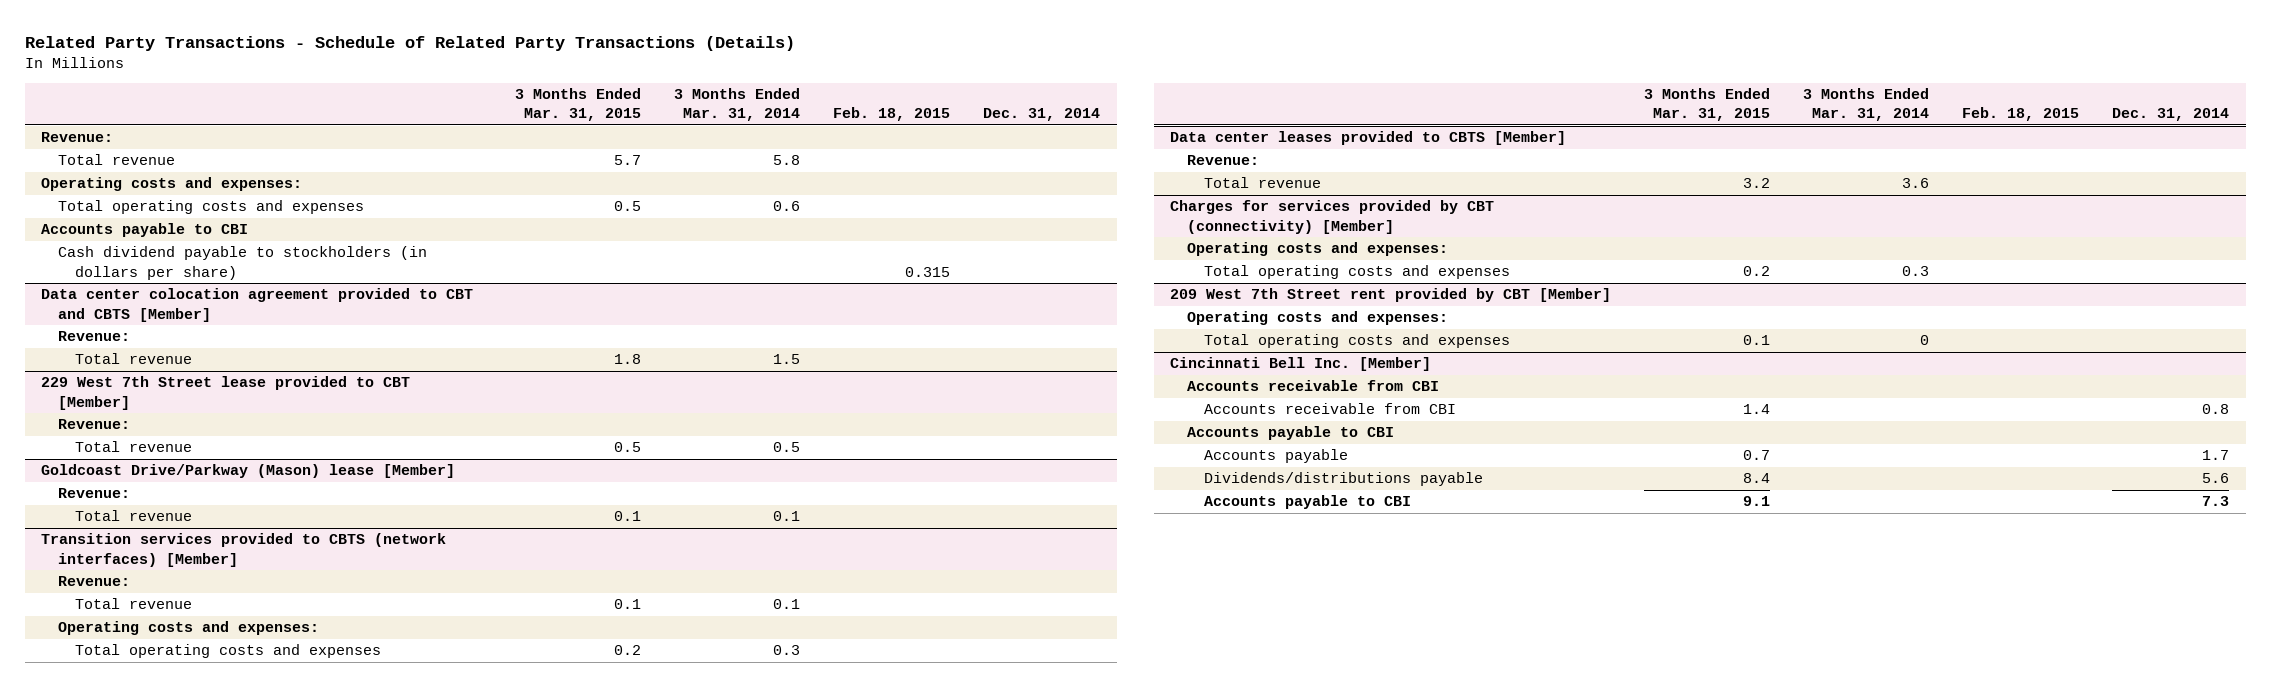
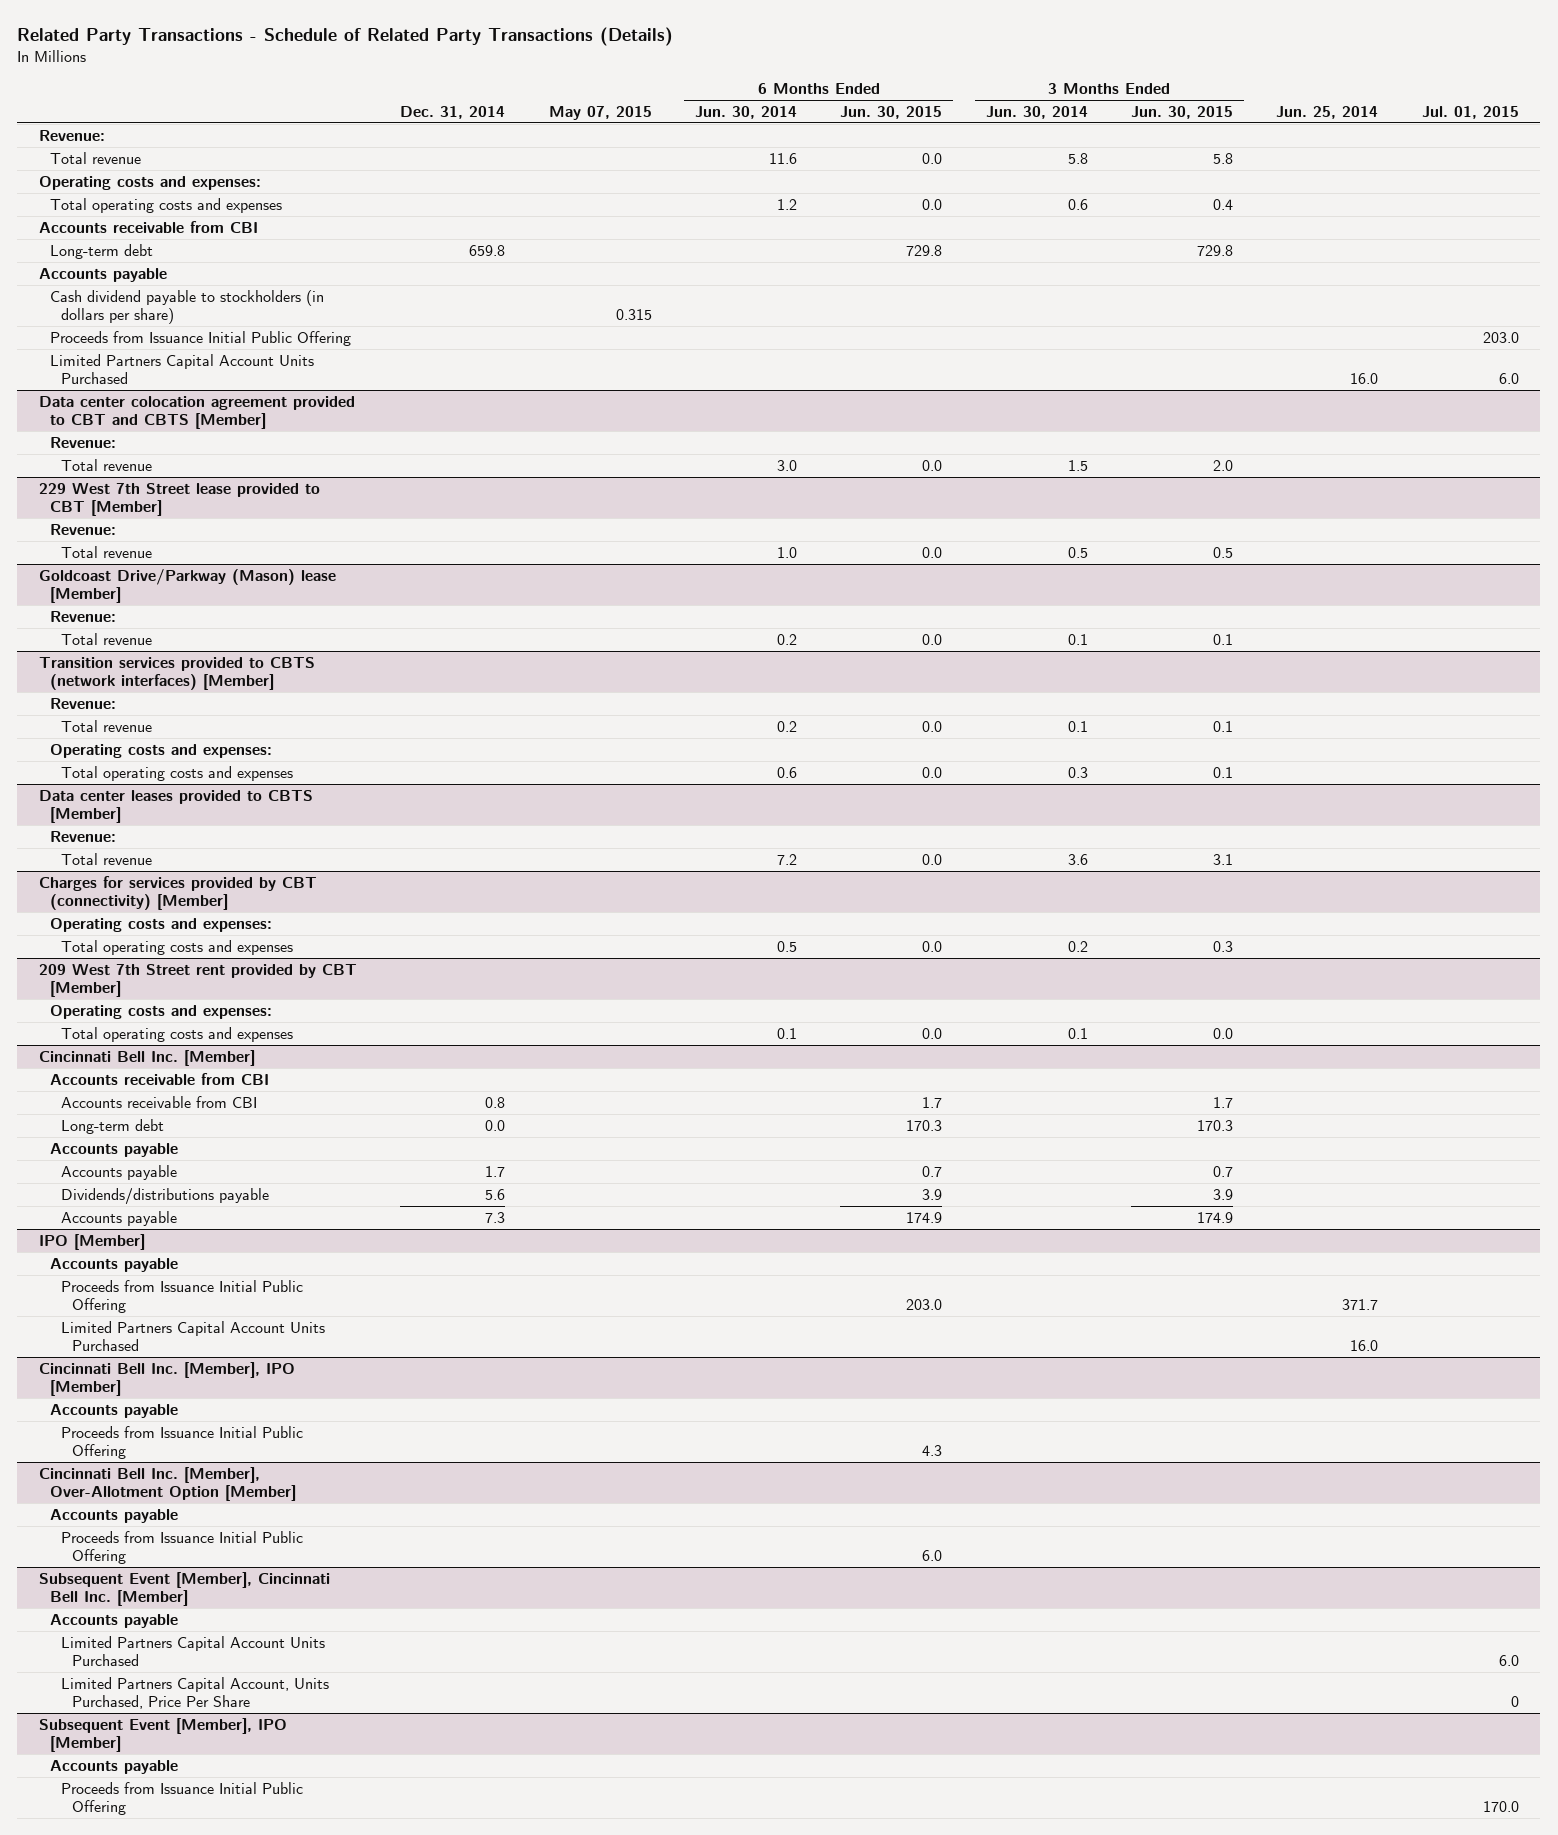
- | 3 Months Ended Mar. 31, 2015 | 3 Months Ended Mar. 31, 2014 | Feb. 18, 2015 | Dec. 31, 2014
+ | Dec. 31, 2014 | May 07, 2015 | 6 Months Ended Jun. 30, 2014 | 6 Months Ended Jun. 30, 2015 | 3 Months Ended Jun. 30, 2014 | 3 Months Ended Jun. 30, 2015 | Jun. 25, 2014 | Jul. 01, 2015
- Accounts payable to CBI
+ Accounts receivable from CBI
+ Long-term debt | 659.8 | | | 729.8 | | 729.8 | |
+ Accounts payable
+ Proceeds from Issuance Initial Public Offering | | | | | | | | 203.0
+ Limited Partners Capital Account Units Purchased | | | | | | | 16.0 | 6.0
@ Cincinnati Bell Inc. [Member]
- Accounts payable to CBI
+ Long-term debt | 0.0 | | | 170.3 | | 170.3 | |
+ Accounts payable
- Accounts payable to CBI | 9.1 | | | 7.3
+ Accounts payable | 7.3 | | | 174.9 | | 174.9 | |
+ IPO [Member]
+ Accounts payable
+ Proceeds from Issuance Initial Public Offering | | | | 203.0 | | | 371.7 |
+ Limited Partners Capital Account Units Purchased | | | | | | | 16.0 |
+ Cincinnati Bell Inc. [Member], IPO [Member]
+ Accounts payable
+ Proceeds from Issuance Initial Public Offering | | | | 4.3 | | | |
+ Cincinnati Bell Inc. [Member], Over-Allotment Option [Member]
+ Accounts payable
+ Proceeds from Issuance Initial Public Offering | | | | 6.0 | | | |
+ Subsequent Event [Member], Cincinnati Bell Inc. [Member]
+ Accounts payable
+ Limited Partners Capital Account Units Purchased | | | | | | | | 6.0
+ Limited Partners Capital Account, Units Purchased, Price Per Share | | | | | | | | 0
+ Subsequent Event [Member], IPO [Member]
+ Accounts payable
+ Proceeds from Issuance Initial Public Offering | | | | | | | | 170.0

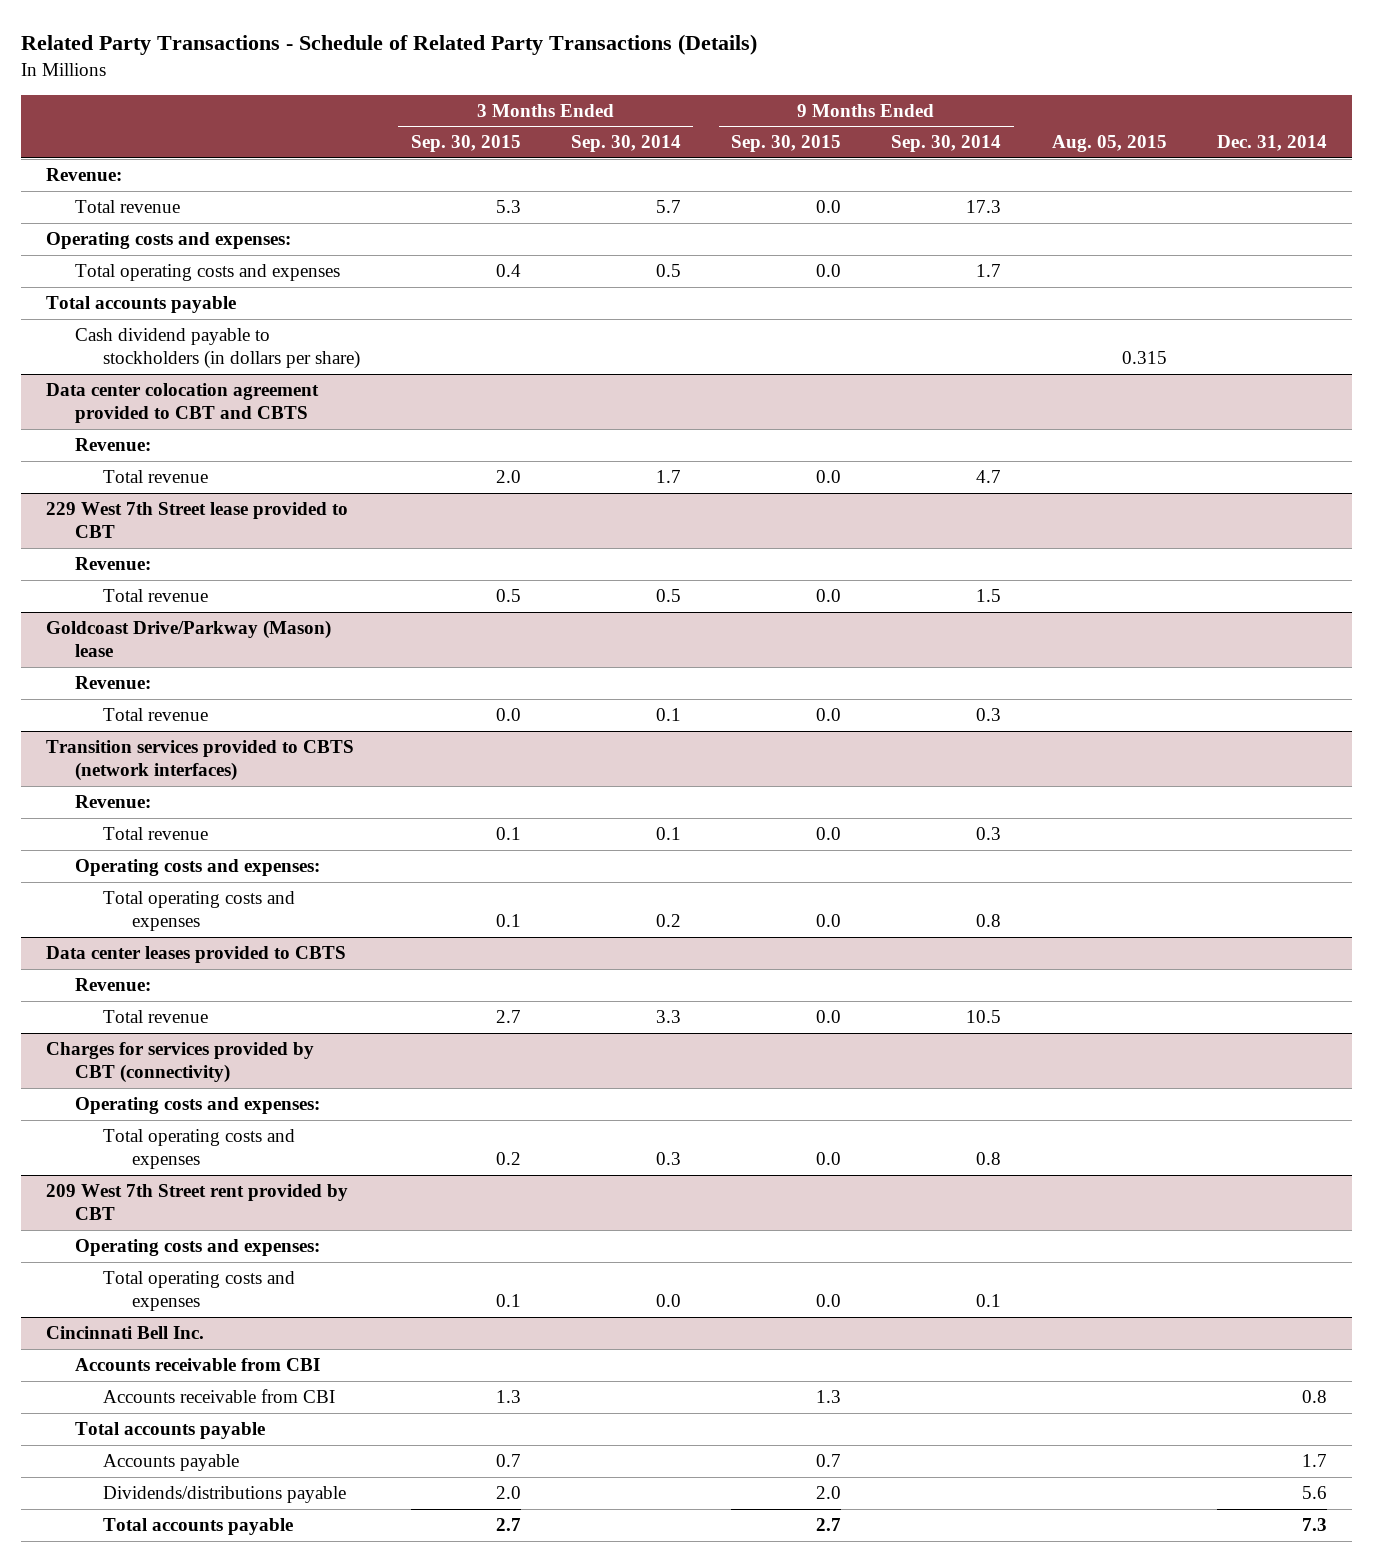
- | Dec. 31, 2014 | May 07, 2015 | 6 Months Ended Jun. 30, 2014 | 6 Months Ended Jun. 30, 2015 | 3 Months Ended Jun. 30, 2014 | 3 Months Ended Jun. 30, 2015 | Jun. 25, 2014 | Jul. 01, 2015
+ | 3 Months Ended Sep. 30, 2015 | 3 Months Ended Sep. 30, 2014 | 9 Months Ended Sep. 30, 2015 | 9 Months Ended Sep. 30, 2014 | Aug. 05, 2015 | Dec. 31, 2014
- Accounts receivable from CBI
- Long-term debt | 659.8 | | | 729.8 | | 729.8 | |
- Accounts payable
+ Total accounts payable
- Proceeds from Issuance Initial Public Offering | | | | | | | | 203.0
- Limited Partners Capital Account Units Purchased | | | | | | | 16.0 | 6.0
- Data center colocation agreement provided to CBT and CBTS [Member]
+ Data center colocation agreement provided to CBT and CBTS
- 229 West 7th Street lease provided to CBT [Member]
+ 229 West 7th Street lease provided to CBT
- Goldcoast Drive/Parkway (Mason) lease [Member]
+ Goldcoast Drive/Parkway (Mason) lease
- Transition services provided to CBTS (network interfaces) [Member]
+ Transition services provided to CBTS (network interfaces)
- Data center leases provided to CBTS [Member]
+ Data center leases provided to CBTS
- Charges for services provided by CBT (connectivity) [Member]
+ Charges for services provided by CBT (connectivity)
- 209 West 7th Street rent provided by CBT [Member]
+ 209 West 7th Street rent provided by CBT
- Cincinnati Bell Inc. [Member]
+ Cincinnati Bell Inc.
- Long-term debt | 0.0 | | | 170.3 | | 170.3 | |
- Accounts payable
+ Total accounts payable
- Accounts payable | 7.3 | | | 174.9 | | 174.9 | |
- IPO [Member]
- Accounts payable
- Proceeds from Issuance Initial Public Offering | | | | 203.0 | | | 371.7 |
- Limited Partners Capital Account Units Purchased | | | | | | | 16.0 |
- Cincinnati Bell Inc. [Member], IPO [Member]
- Accounts payable
- Proceeds from Issuance Initial Public Offering | | | | 4.3 | | | |
- Cincinnati Bell Inc. [Member], Over-Allotment Option [Member]
- Accounts payable
- Proceeds from Issuance Initial Public Offering | | | | 6.0 | | | |
- Subsequent Event [Member], Cincinnati Bell Inc. [Member]
- Accounts payable
- Limited Partners Capital Account Units Purchased | | | | | | | | 6.0
- Limited Partners Capital Account, Units Purchased, Price Per Share | | | | | | | | 0
- Subsequent Event [Member], IPO [Member]
- Accounts payable
- Proceeds from Issuance Initial Public Offering | | | | | | | | 170.0
+ Total accounts payable | 2.7 | | 2.7 | | | 7.3

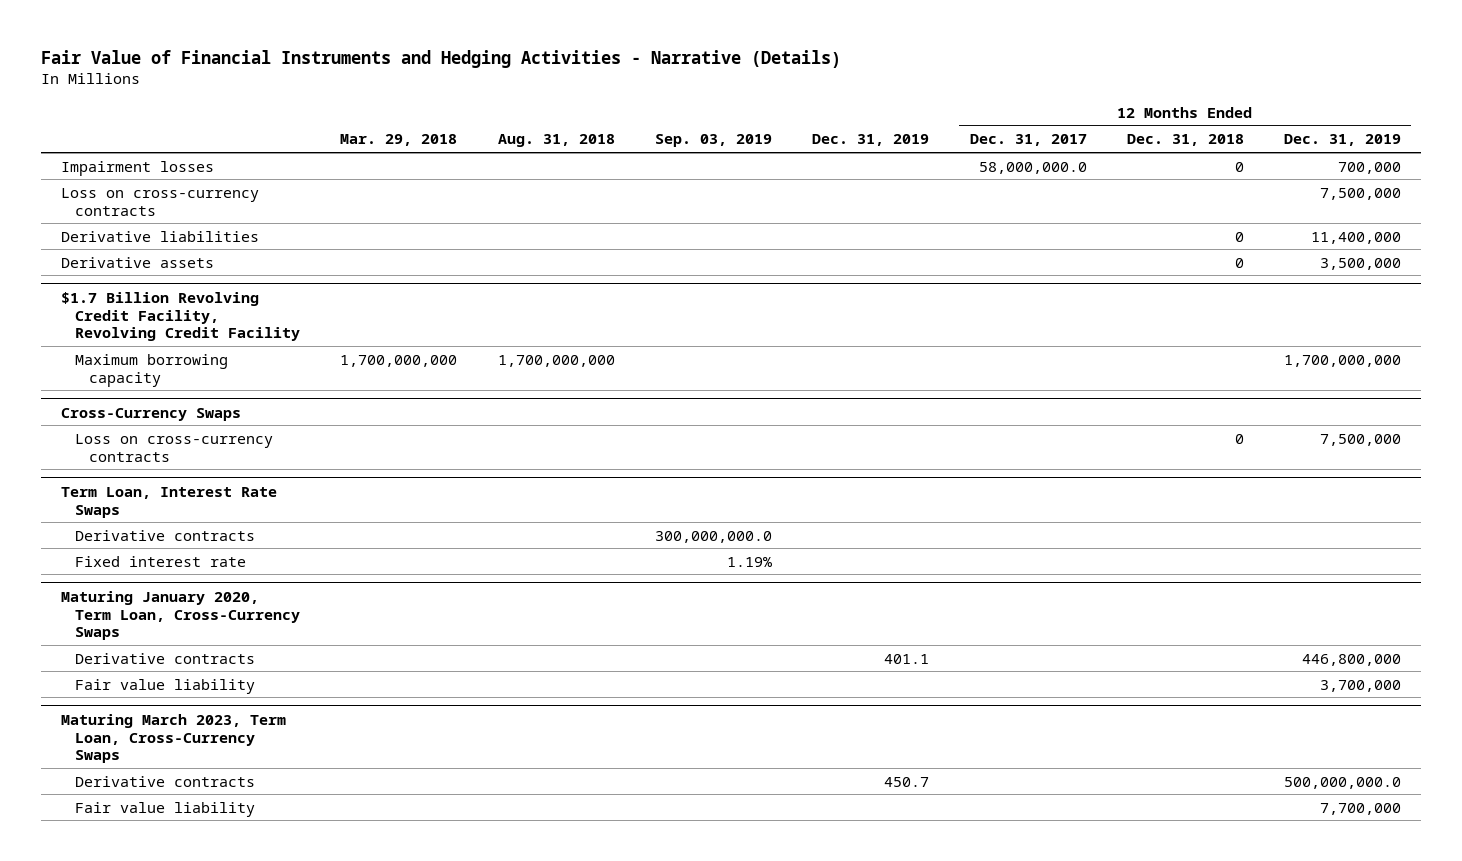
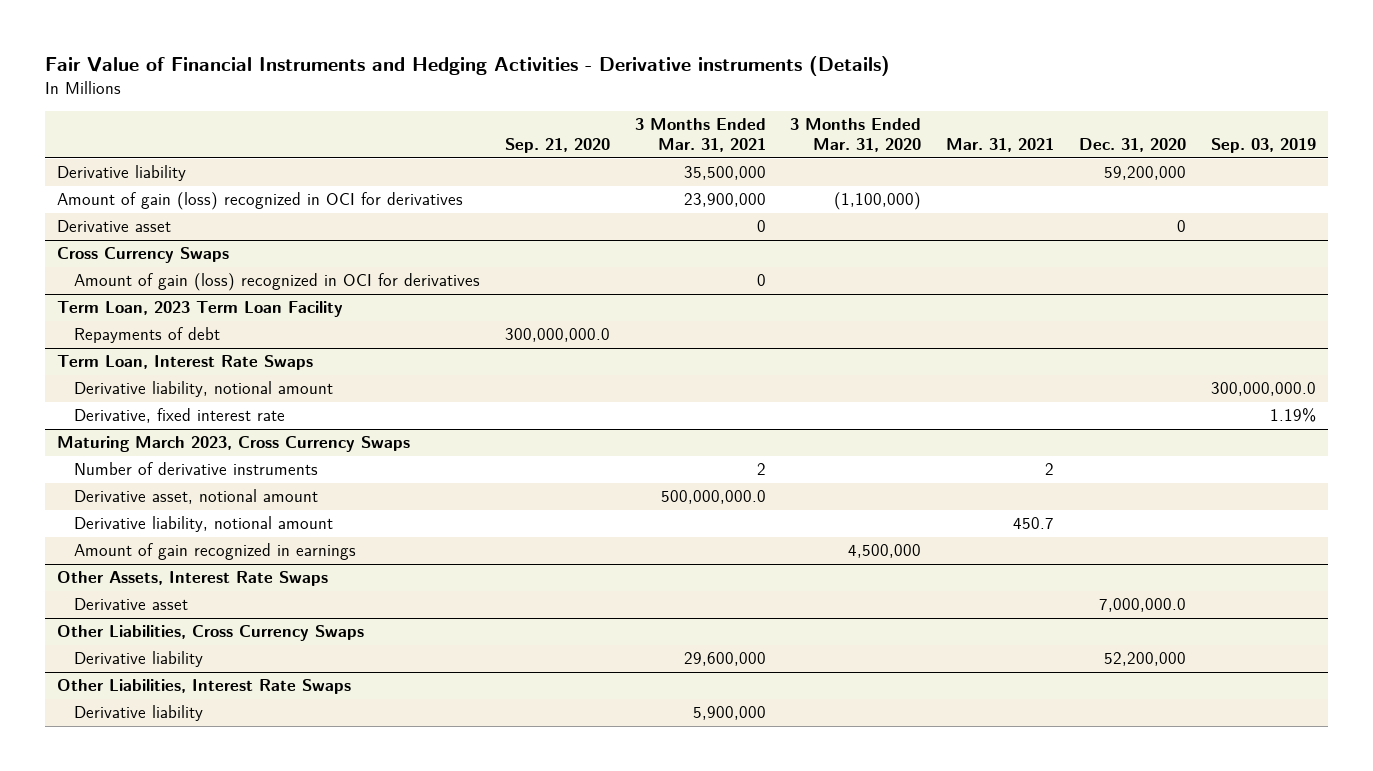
- Fair Value of Financial Instruments and Hedging Activities - Narrative (Details)
+ Fair Value of Financial Instruments and Hedging Activities - Derivative instruments (Details)
- | Mar. 29, 2018 | Aug. 31, 2018 | Sep. 03, 2019 | Dec. 31, 2019 | 12 Months Ended Dec. 31, 2017 | 12 Months Ended Dec. 31, 2018 | 12 Months Ended Dec. 31, 2019
+ | Sep. 21, 2020 | 3 Months Ended Mar. 31, 2021 | 3 Months Ended Mar. 31, 2020 | Mar. 31, 2021 | Dec. 31, 2020 | Sep. 03, 2019
- Impairment losses | | | | | 58,000,000.0 | 0 | 700,000
- Loss on cross-currency contracts | | | | | | | 7,500,000
- Derivative liabilities | | | | | | 0 | 11,400,000
- Derivative assets | | | | | | 0 | 3,500,000
- $1.7 Billion Revolving Credit Facility, Revolving Credit Facility
- Maximum borrowing capacity | 1,700,000,000 | 1,700,000,000 | | | | | 1,700,000,000
- Cross-Currency Swaps
- Loss on cross-currency contracts | | | | | | 0 | 7,500,000
+ Derivative liability | | 35,500,000 | | | 59,200,000 |
+ Amount of gain (loss) recognized in OCI for derivatives | | 23,900,000 | (1,100,000) | | |
+ Derivative asset | | 0 | | | 0 |
+ Cross Currency Swaps
+ Amount of gain (loss) recognized in OCI for derivatives | | 0 | | | |
+ Term Loan, 2023 Term Loan Facility
+ Repayments of debt | 300,000,000.0 | | | | |
@ Term Loan, Interest Rate Swaps
- Derivative contracts | | | 300,000,000.0 | | | |
- Fixed interest rate | | | 1.19% | | | |
- Maturing January 2020, Term Loan, Cross-Currency Swaps
- Derivative contracts | | | | 401.1 | | | 446,800,000
- Fair value liability | | | | | | | 3,700,000
- Maturing March 2023, Term Loan, Cross-Currency Swaps
- Derivative contracts | | | | 450.7 | | | 500,000,000.0
- Fair value liability | | | | | | | 7,700,000
@ Term Loan, Interest Rate Swaps
+ Derivative liability, notional amount | | | | | | 300,000,000.0
+ Derivative, fixed interest rate | | | | | | 1.19%
+ Maturing March 2023, Cross Currency Swaps
+ Number of derivative instruments | | 2 | | 2 | |
+ Derivative asset, notional amount | | 500,000,000.0 | | | |
+ Derivative liability, notional amount | | | | 450.7 | |
+ Amount of gain recognized in earnings | | | 4,500,000 | | |
+ Other Assets, Interest Rate Swaps
+ Derivative asset | | | | | 7,000,000.0 |
+ Other Liabilities, Cross Currency Swaps
+ Derivative liability | | 29,600,000 | | | 52,200,000 |
+ Other Liabilities, Interest Rate Swaps
+ Derivative liability | | 5,900,000 | | | |

